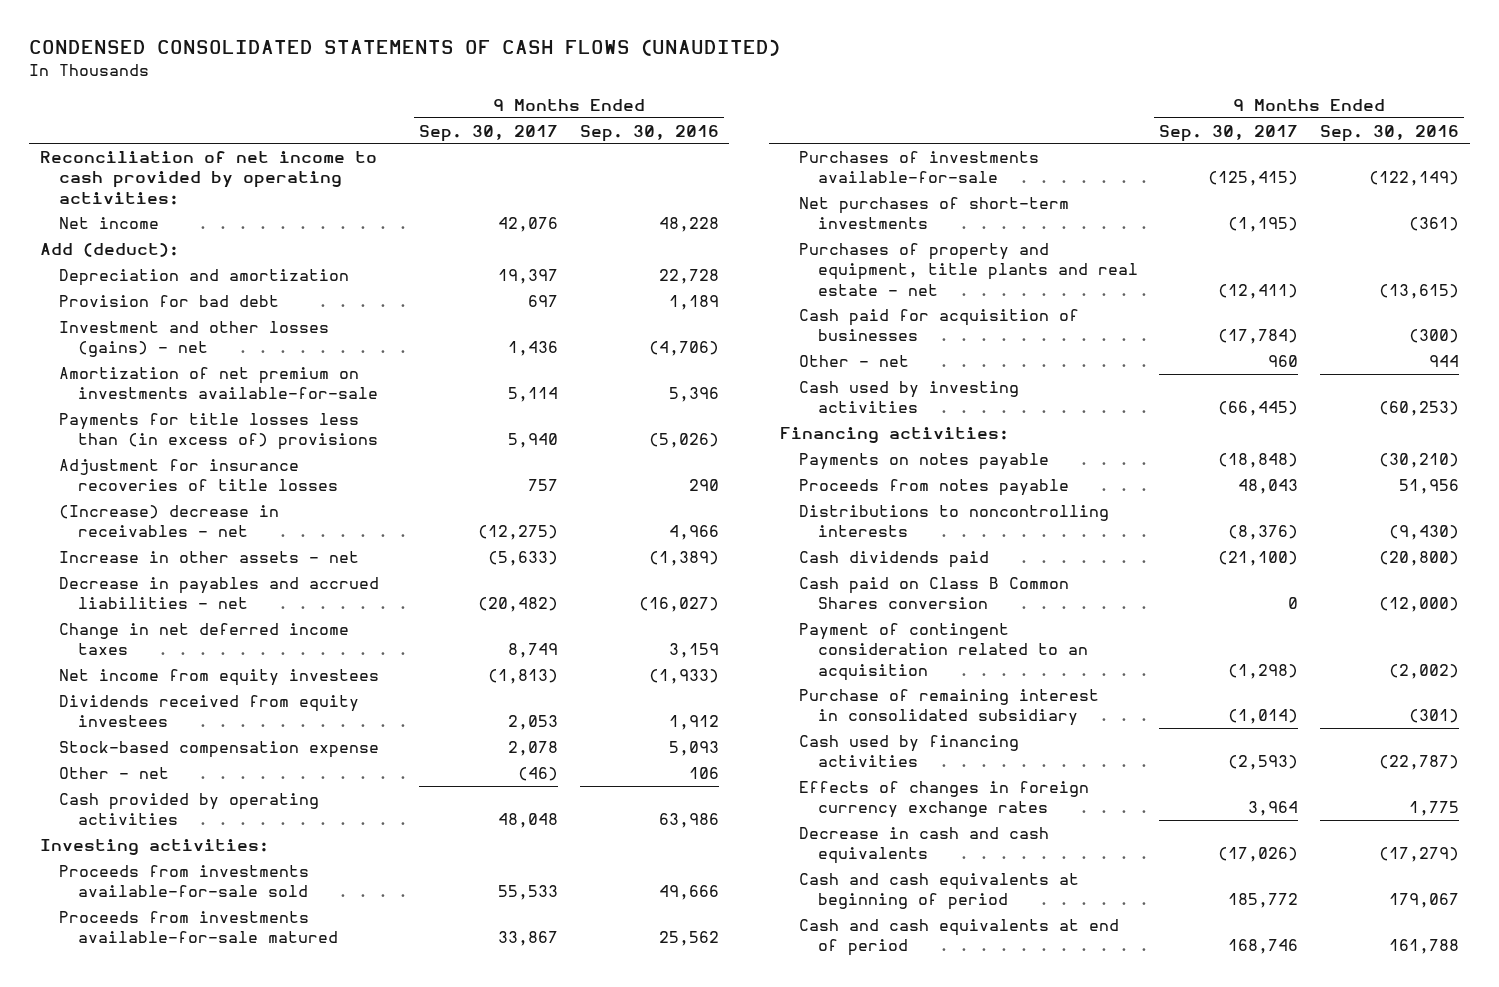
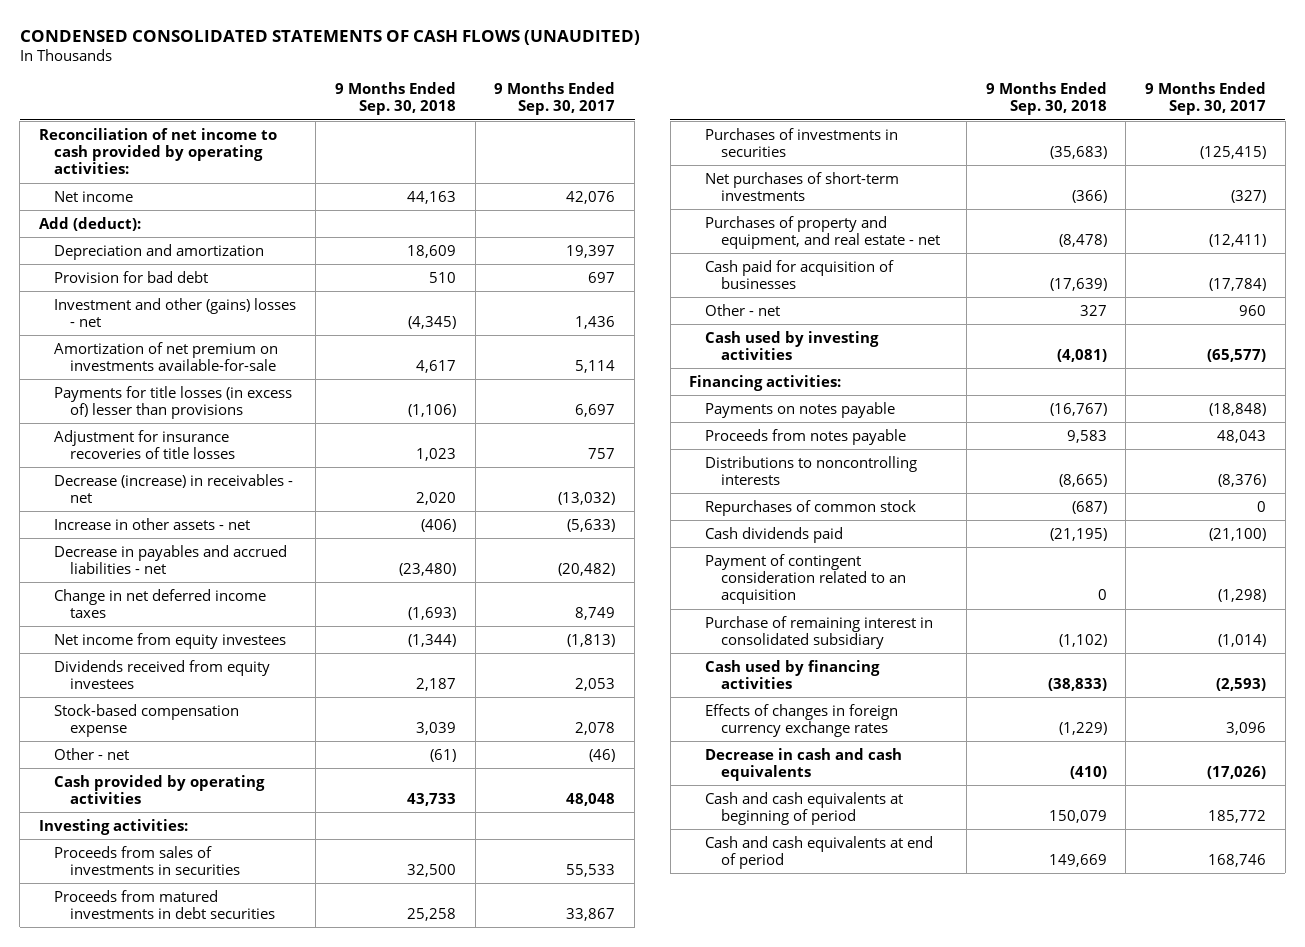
- | 9 Months Ended Sep. 30, 2017 | 9 Months Ended Sep. 30, 2016
+ | 9 Months Ended Sep. 30, 2018 | 9 Months Ended Sep. 30, 2017
- Investment and other losses (gains) - net | 1,436 | (4,706)
+ Investment and other (gains) losses - net | (4,345) | 1,436
- Payments for title losses less than (in excess of) provisions | 5,940 | (5,026)
+ Payments for title losses (in excess of) lesser than provisions | (1,106) | 6,697
- (Increase) decrease in receivables - net | (12,275) | 4,966
+ Decrease (increase) in receivables - net | 2,020 | (13,032)
- Proceeds from investments available-for-sale sold | 55,533 | 49,666
- Proceeds from investments available-for-sale matured | 33,867 | 25,562
- Purchases of investments available-for-sale | (125,415) | (122,149)
- Net purchases of short-term investments | (1,195) | (361)
- Purchases of property and equipment, title plants and real estate - net | (12,411) | (13,615)
+ Proceeds from sales of investments in securities | 32,500 | 55,533
+ Proceeds from matured investments in debt securities | 25,258 | 33,867
+ Purchases of investments in securities | (35,683) | (125,415)
+ Net purchases of short-term investments | (366) | (327)
+ Purchases of property and equipment, and real estate - net | (8,478) | (12,411)
- Cash used by investing activities | (66,445) | (60,253)
+ Cash used by investing activities | (4,081) | (65,577)
+ Repurchases of common stock | (687) | 0
- Cash paid on Class B Common Shares conversion | 0 | (12,000)
- Effects of changes in foreign currency exchange rates | 3,964 | 1,775
+ Effects of changes in foreign currency exchange rates | (1,229) | 3,096

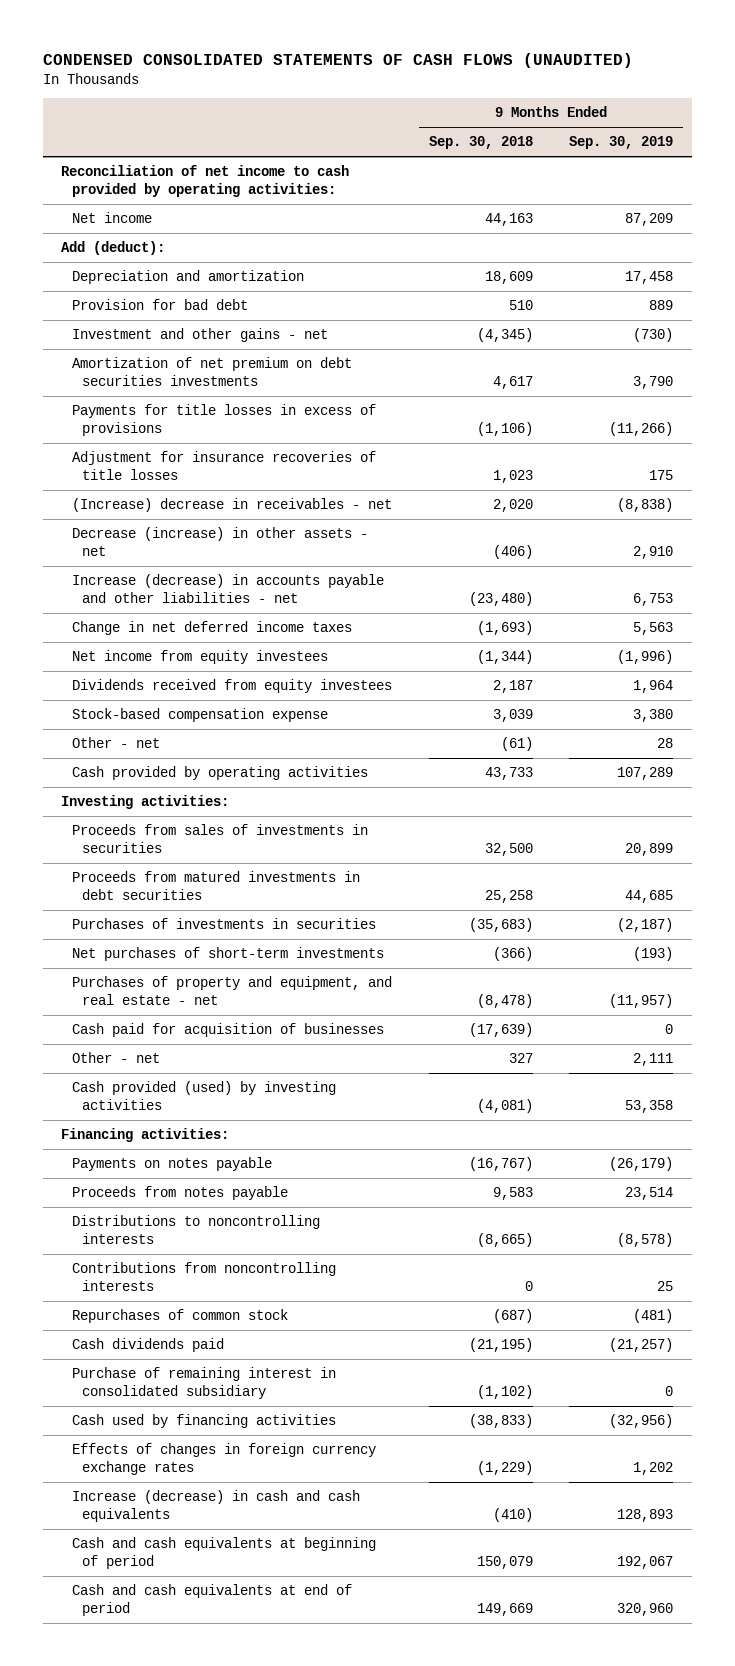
- | 9 Months Ended Sep. 30, 2018 | 9 Months Ended Sep. 30, 2017
+ | 9 Months Ended Sep. 30, 2018 | 9 Months Ended Sep. 30, 2019
- Investment and other (gains) losses - net | (4,345) | 1,436
- Amortization of net premium on investments available-for-sale | 4,617 | 5,114
- Payments for title losses (in excess of) lesser than provisions | (1,106) | 6,697
+ Investment and other gains - net | (4,345) | (730)
+ Amortization of net premium on debt securities investments | 4,617 | 3,790
+ Payments for title losses in excess of provisions | (1,106) | (11,266)
- Decrease (increase) in receivables - net | 2,020 | (13,032)
- Increase in other assets - net | (406) | (5,633)
- Decrease in payables and accrued liabilities - net | (23,480) | (20,482)
+ (Increase) decrease in receivables - net | 2,020 | (8,838)
+ Decrease (increase) in other assets - net | (406) | 2,910
+ Increase (decrease) in accounts payable and other liabilities - net | (23,480) | 6,753
- Cash used by investing activities | (4,081) | (65,577)
+ Cash provided (used) by investing activities | (4,081) | 53,358
+ Contributions from noncontrolling interests | 0 | 25
- Payment of contingent consideration related to an acquisition | 0 | (1,298)
- Decrease in cash and cash equivalents | (410) | (17,026)
+ Increase (decrease) in cash and cash equivalents | (410) | 128,893

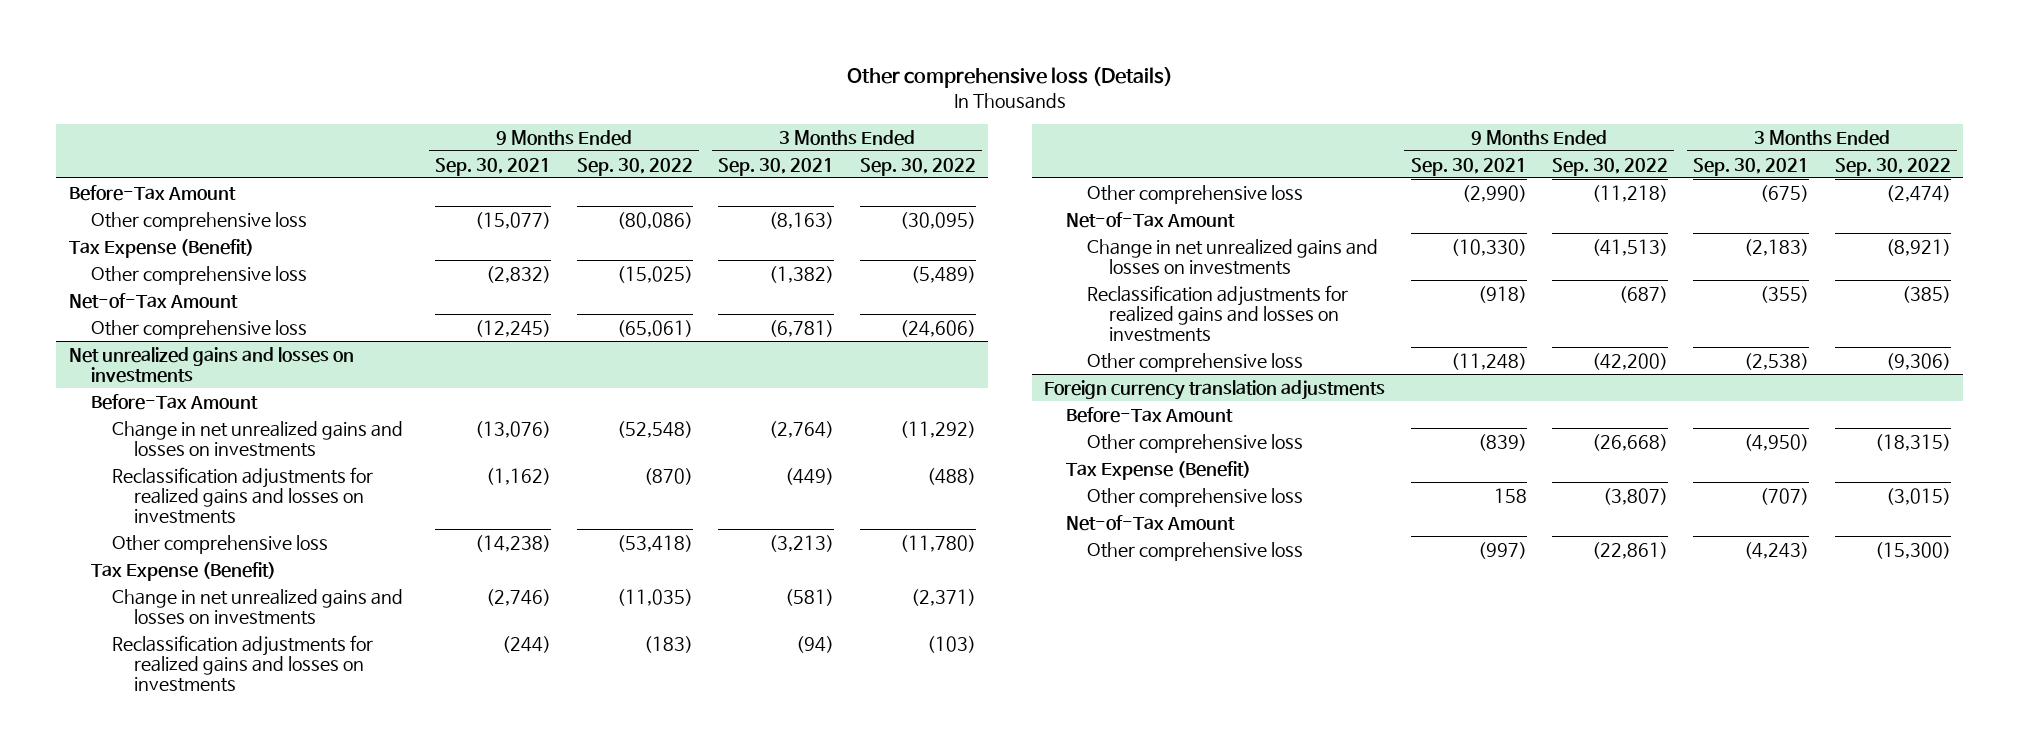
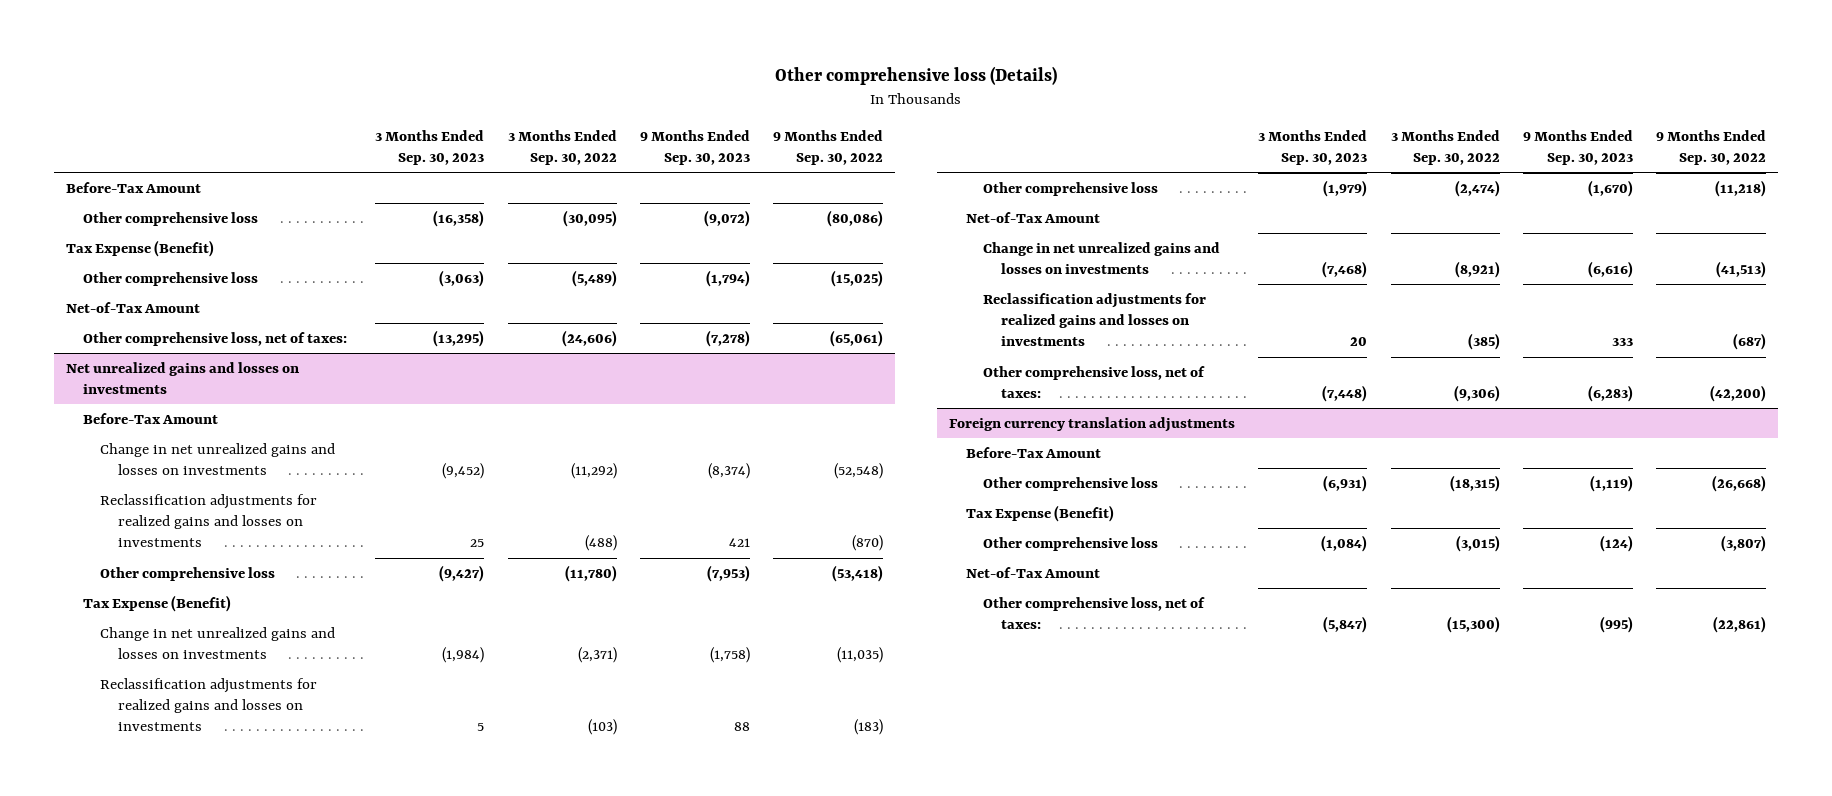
- | 9 Months Ended Sep. 30, 2021 | 9 Months Ended Sep. 30, 2022 | 3 Months Ended Sep. 30, 2021 | 3 Months Ended Sep. 30, 2022
+ | 3 Months Ended Sep. 30, 2023 | 3 Months Ended Sep. 30, 2022 | 9 Months Ended Sep. 30, 2023 | 9 Months Ended Sep. 30, 2022
- Other comprehensive loss | (12,245) | (65,061) | (6,781) | (24,606)
+ Other comprehensive loss, net of taxes: | (13,295) | (24,606) | (7,278) | (65,061)
@ Net unrealized gains and losses on investments
- Other comprehensive loss | (11,248) | (42,200) | (2,538) | (9,306)
+ Other comprehensive loss, net of taxes: | (7,448) | (9,306) | (6,283) | (42,200)
@ Foreign currency translation adjustments
- Other comprehensive loss | (997) | (22,861) | (4,243) | (15,300)
+ Other comprehensive loss, net of taxes: | (5,847) | (15,300) | (995) | (22,861)

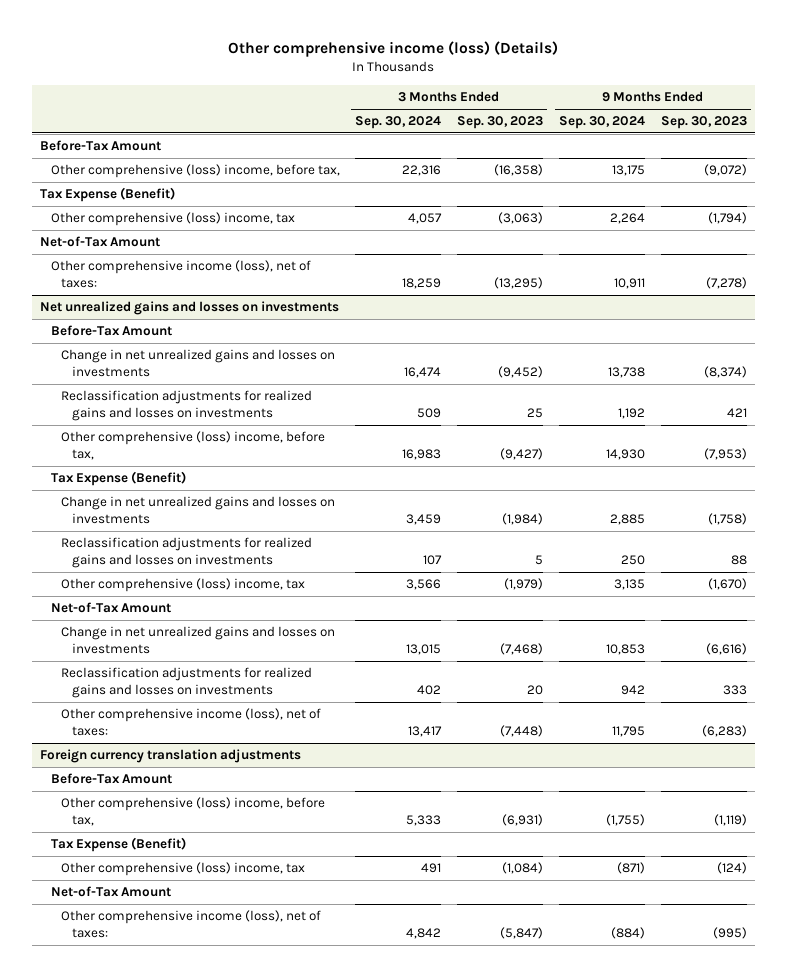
- Other comprehensive loss (Details)
+ Other comprehensive income (loss) (Details)
- | 3 Months Ended Sep. 30, 2023 | 3 Months Ended Sep. 30, 2022 | 9 Months Ended Sep. 30, 2023 | 9 Months Ended Sep. 30, 2022
+ | 3 Months Ended Sep. 30, 2024 | 3 Months Ended Sep. 30, 2023 | 9 Months Ended Sep. 30, 2024 | 9 Months Ended Sep. 30, 2023
- Other comprehensive loss | (16,358) | (30,095) | (9,072) | (80,086)
+ Other comprehensive (loss) income, before tax, | 22,316 | (16,358) | 13,175 | (9,072)
- Other comprehensive loss | (3,063) | (5,489) | (1,794) | (15,025)
+ Other comprehensive (loss) income, tax | 4,057 | (3,063) | 2,264 | (1,794)
- Other comprehensive loss, net of taxes: | (13,295) | (24,606) | (7,278) | (65,061)
+ Other comprehensive income (loss), net of taxes: | 18,259 | (13,295) | 10,911 | (7,278)
@ Net unrealized gains and losses on investments
- Other comprehensive loss | (9,427) | (11,780) | (7,953) | (53,418)
+ Other comprehensive (loss) income, before tax, | 16,983 | (9,427) | 14,930 | (7,953)
- Other comprehensive loss | (1,979) | (2,474) | (1,670) | (11,218)
+ Other comprehensive (loss) income, tax | 3,566 | (1,979) | 3,135 | (1,670)
- Other comprehensive loss, net of taxes: | (7,448) | (9,306) | (6,283) | (42,200)
+ Other comprehensive income (loss), net of taxes: | 13,417 | (7,448) | 11,795 | (6,283)
@ Foreign currency translation adjustments
- Other comprehensive loss | (6,931) | (18,315) | (1,119) | (26,668)
+ Other comprehensive (loss) income, before tax, | 5,333 | (6,931) | (1,755) | (1,119)
- Other comprehensive loss | (1,084) | (3,015) | (124) | (3,807)
+ Other comprehensive (loss) income, tax | 491 | (1,084) | (871) | (124)
- Other comprehensive loss, net of taxes: | (5,847) | (15,300) | (995) | (22,861)
+ Other comprehensive income (loss), net of taxes: | 4,842 | (5,847) | (884) | (995)

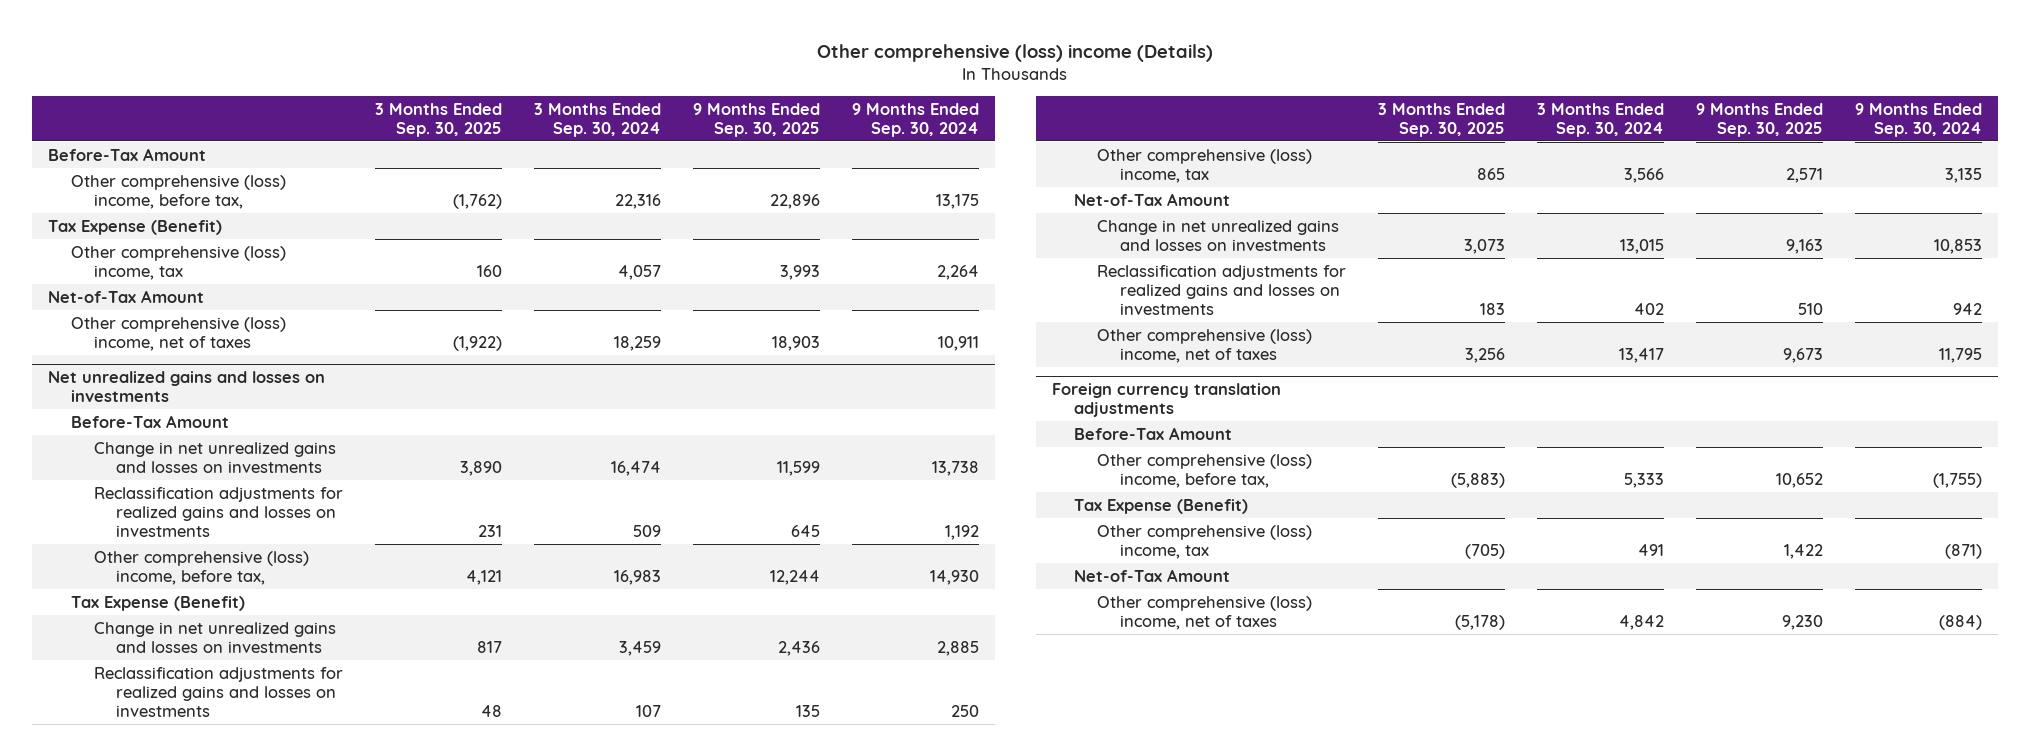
- Other comprehensive income (loss) (Details)
+ Other comprehensive (loss) income (Details)
- | 3 Months Ended Sep. 30, 2024 | 3 Months Ended Sep. 30, 2023 | 9 Months Ended Sep. 30, 2024 | 9 Months Ended Sep. 30, 2023
+ | 3 Months Ended Sep. 30, 2025 | 3 Months Ended Sep. 30, 2024 | 9 Months Ended Sep. 30, 2025 | 9 Months Ended Sep. 30, 2024
- Other comprehensive income (loss), net of taxes: | 18,259 | (13,295) | 10,911 | (7,278)
+ Other comprehensive (loss) income, net of taxes | (1,922) | 18,259 | 18,903 | 10,911
@ Net unrealized gains and losses on investments
- Other comprehensive income (loss), net of taxes: | 13,417 | (7,448) | 11,795 | (6,283)
+ Other comprehensive (loss) income, net of taxes | 3,256 | 13,417 | 9,673 | 11,795
@ Foreign currency translation adjustments
- Other comprehensive income (loss), net of taxes: | 4,842 | (5,847) | (884) | (995)
+ Other comprehensive (loss) income, net of taxes | (5,178) | 4,842 | 9,230 | (884)

